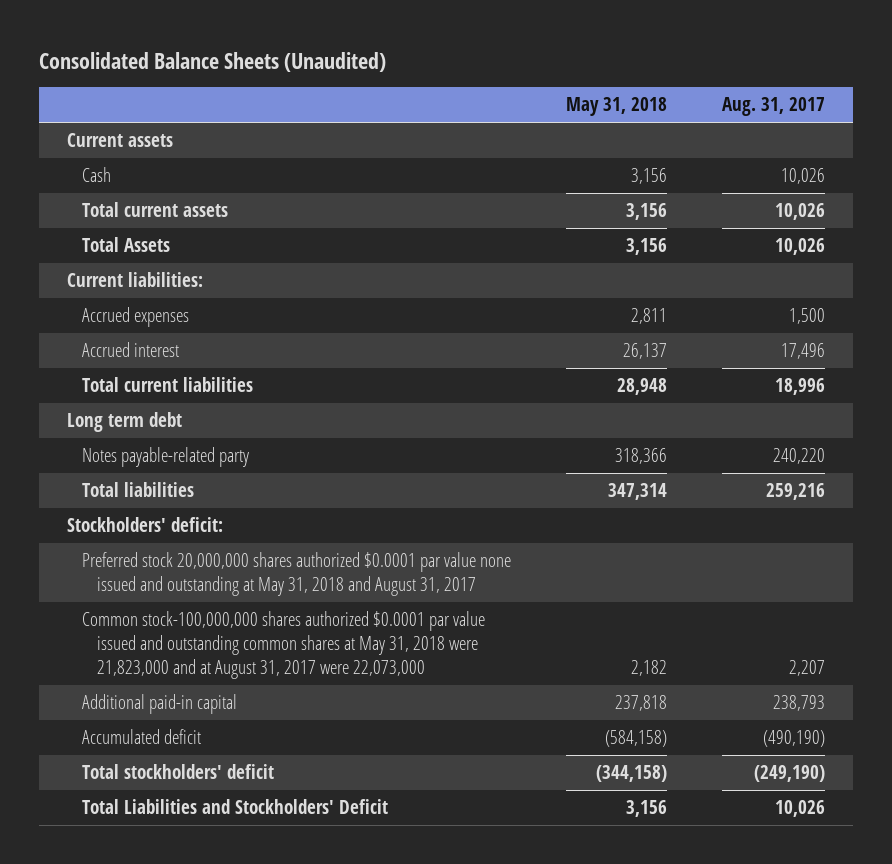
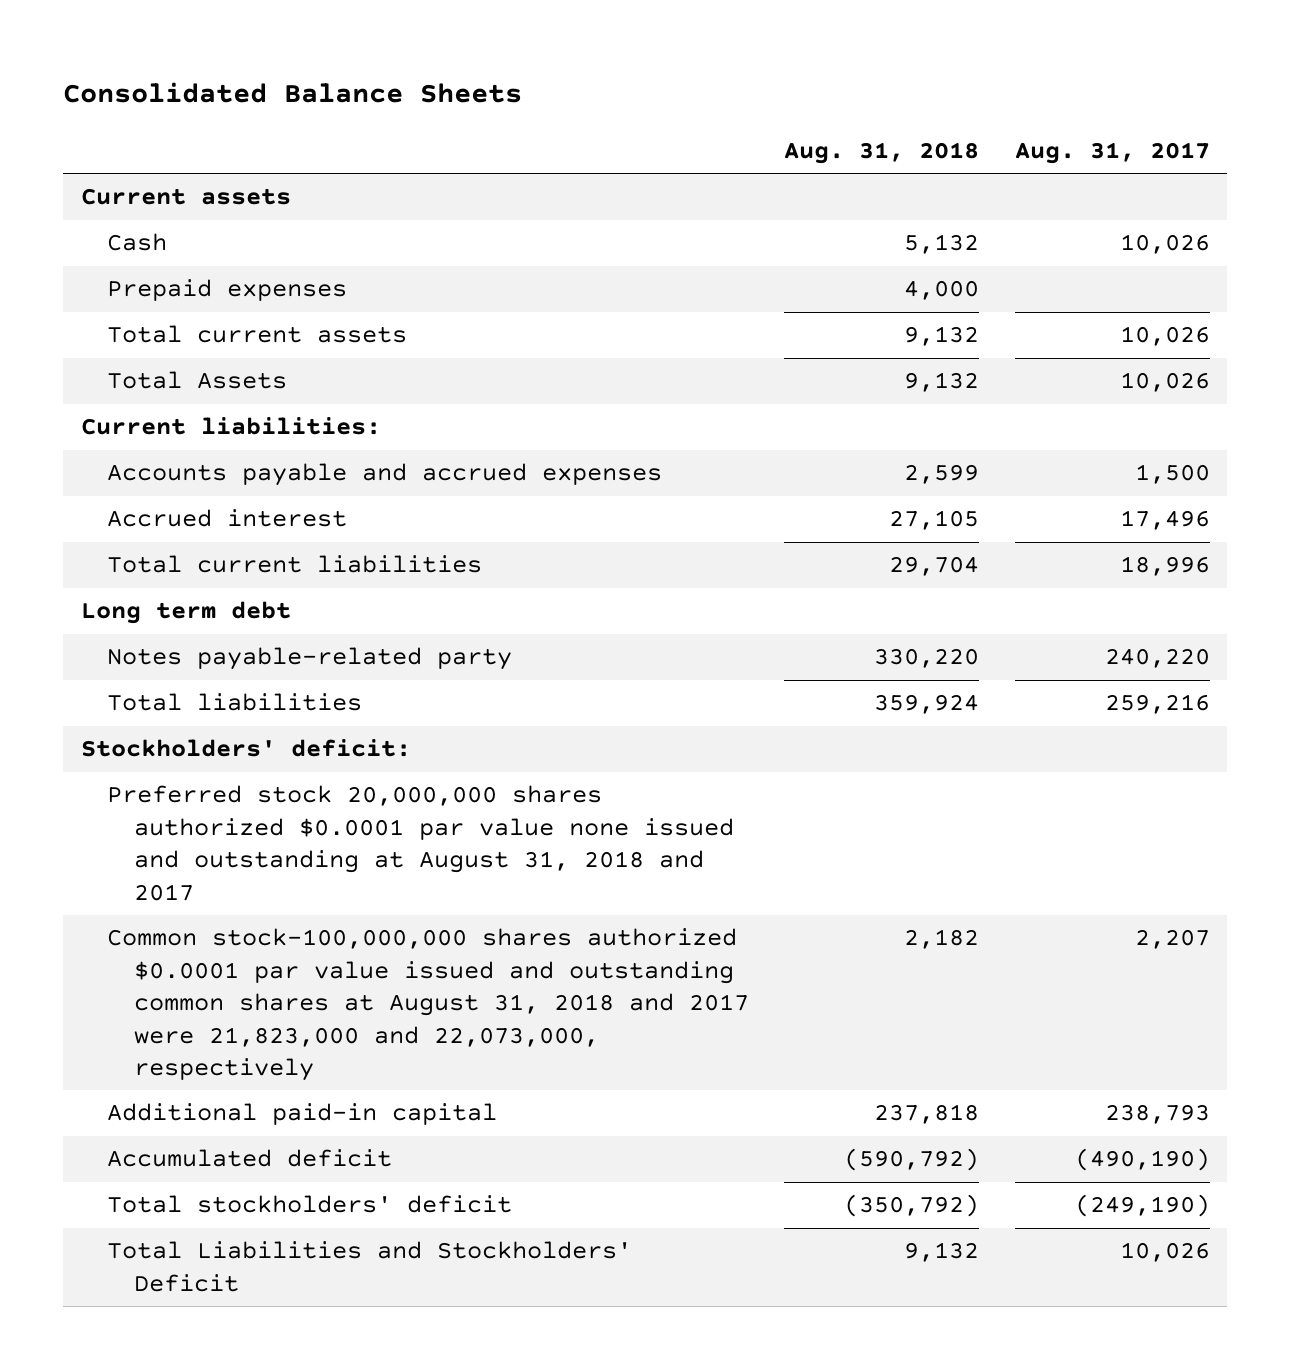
- Consolidated Balance Sheets (Unaudited)
+ Consolidated Balance Sheets
- | May 31, 2018 | Aug. 31, 2017
+ | Aug. 31, 2018 | Aug. 31, 2017
+ Prepaid expenses | 4,000 |
- Accrued expenses | 2,811 | 1,500
+ Accounts payable and accrued expenses | 2,599 | 1,500
- Preferred stock 20,000,000 shares authorized $0.0001 par value none issued and outstanding at May 31, 2018 and August 31, 2017
- Common stock-100,000,000 shares authorized $0.0001 par value issued and outstanding common shares at May 31, 2018 were 21,823,000 and at August 31, 2017 were 22,073,000 | 2,182 | 2,207
+ Preferred stock 20,000,000 shares authorized $0.0001 par value none issued and outstanding at August 31, 2018 and 2017
+ Common stock-100,000,000 shares authorized $0.0001 par value issued and outstanding common shares at August 31, 2018 and 2017 were 21,823,000 and 22,073,000, respectively | 2,182 | 2,207

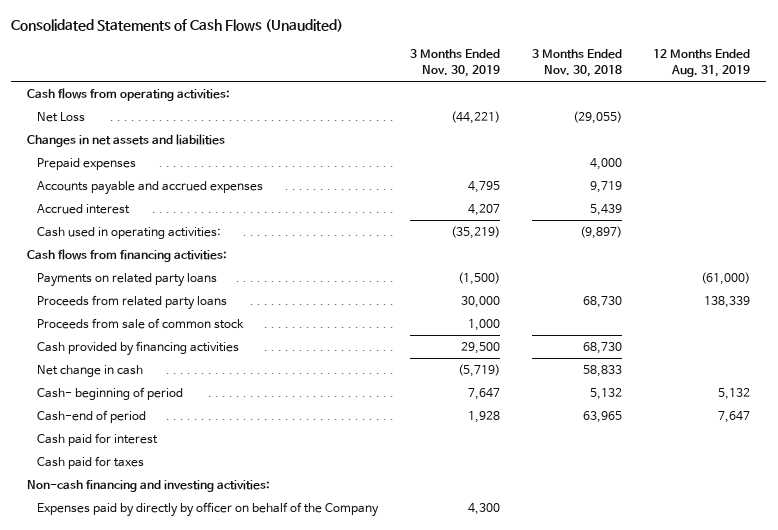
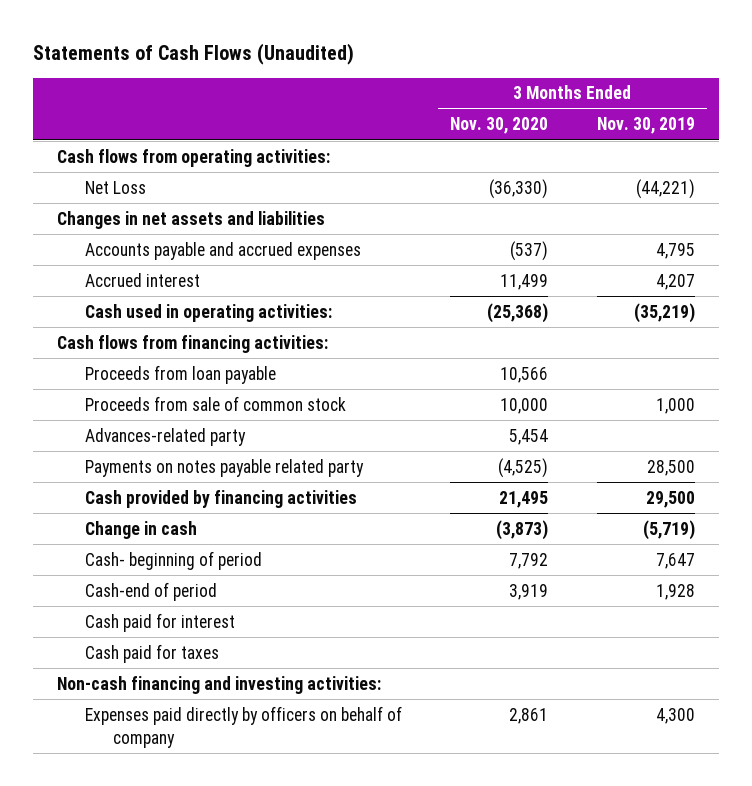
- Consolidated Statements of Cash Flows (Unaudited)
+ Statements of Cash Flows (Unaudited)
- | 3 Months Ended Nov. 30, 2019 | 3 Months Ended Nov. 30, 2018 | 12 Months Ended Aug. 31, 2019
+ | 3 Months Ended Nov. 30, 2020 | 3 Months Ended Nov. 30, 2019
- Prepaid expenses | | 4,000 |
- Payments on related party loans | (1,500) | | (61,000)
- Proceeds from related party loans | 30,000 | 68,730 | 138,339
+ Proceeds from loan payable | 10,566 |
+ Advances-related party | 5,454 |
+ Payments on notes payable related party | (4,525) | 28,500
- Net change in cash | (5,719) | 58,833 |
+ Change in cash | (3,873) | (5,719)
- Expenses paid by directly by officer on behalf of the Company | 4,300 | |
+ Expenses paid directly by officers on behalf of company | 2,861 | 4,300

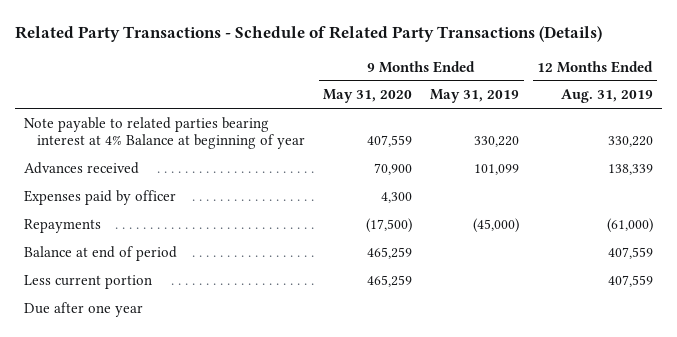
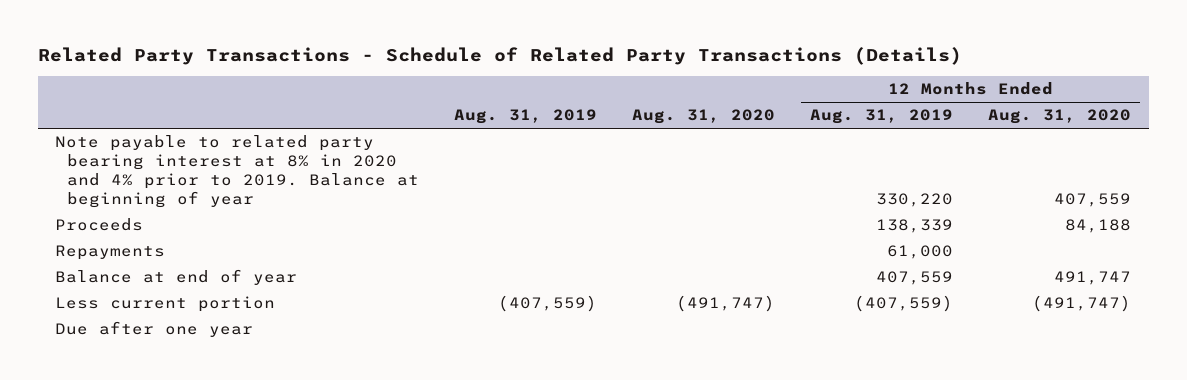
- | 9 Months Ended May 31, 2020 | 9 Months Ended May 31, 2019 | 12 Months Ended Aug. 31, 2019
+ | Aug. 31, 2019 | Aug. 31, 2020 | 12 Months Ended Aug. 31, 2019 | 12 Months Ended Aug. 31, 2020
- Note payable to related parties bearing interest at 4% Balance at beginning of year | 407,559 | 330,220 | 330,220
- Advances received | 70,900 | 101,099 | 138,339
- Expenses paid by officer | 4,300 | |
- Repayments | (17,500) | (45,000) | (61,000)
- Balance at end of period | 465,259 | | 407,559
- Less current portion | 465,259 | | 407,559
+ Note payable to related party bearing interest at 8% in 2020 and 4% prior to 2019. Balance at beginning of year | | | 330,220 | 407,559
+ Proceeds | | | 138,339 | 84,188
+ Repayments | | | 61,000 |
+ Balance at end of year | | | 407,559 | 491,747
+ Less current portion | (407,559) | (491,747) | (407,559) | (491,747)

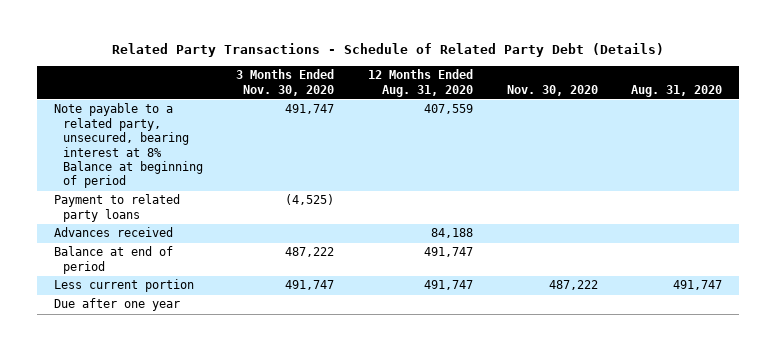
- Related Party Transactions - Schedule of Related Party Transactions (Details)
+ Related Party Transactions - Schedule of Related Party Debt (Details)
- | Aug. 31, 2019 | Aug. 31, 2020 | 12 Months Ended Aug. 31, 2019 | 12 Months Ended Aug. 31, 2020
+ | 3 Months Ended Nov. 30, 2020 | 12 Months Ended Aug. 31, 2020 | Nov. 30, 2020 | Aug. 31, 2020
- Note payable to related party bearing interest at 8% in 2020 and 4% prior to 2019. Balance at beginning of year | | | 330,220 | 407,559
- Proceeds | | | 138,339 | 84,188
- Repayments | | | 61,000 |
- Balance at end of year | | | 407,559 | 491,747
- Less current portion | (407,559) | (491,747) | (407,559) | (491,747)
+ Note payable to a related party, unsecured, bearing interest at 8% Balance at beginning of period | 491,747 | 407,559 | |
+ Payment to related party loans | (4,525) | | |
+ Advances received | | 84,188 | |
+ Balance at end of period | 487,222 | 491,747 | |
+ Less current portion | 491,747 | 491,747 | 487,222 | 491,747

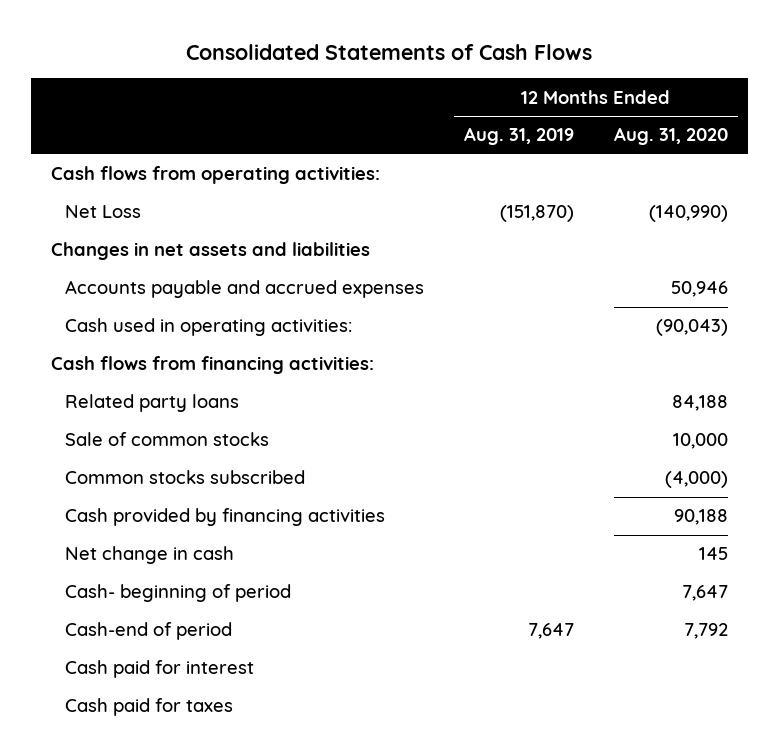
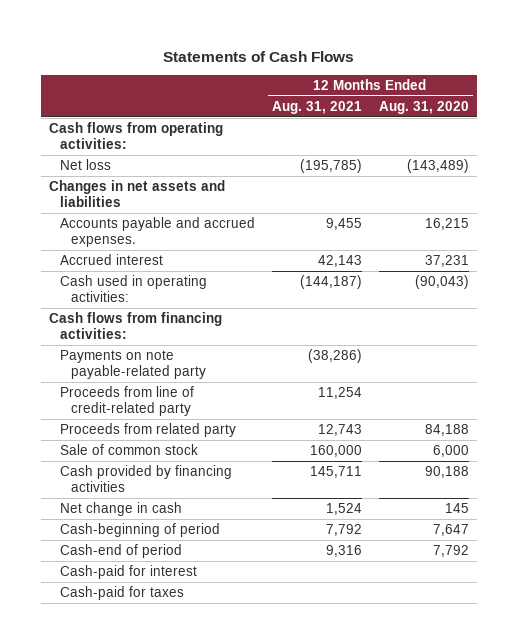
- Consolidated Statements of Cash Flows
+ Statements of Cash Flows
- | 12 Months Ended Aug. 31, 2019 | 12 Months Ended Aug. 31, 2020
+ | 12 Months Ended Aug. 31, 2021 | 12 Months Ended Aug. 31, 2020
- Net Loss | (151,870) | (140,990)
+ Net loss | (195,785) | (143,489)
- Accounts payable and accrued expenses | | 50,946
+ Accounts payable and accrued expenses. | 9,455 | 16,215
+ Accrued interest | 42,143 | 37,231
- Related party loans | | 84,188
- Sale of common stocks | | 10,000
- Common stocks subscribed | | (4,000)
+ Payments on note payable-related party | (38,286) |
+ Proceeds from line of credit-related party | 11,254 |
+ Proceeds from related party | 12,743 | 84,188
+ Sale of common stock | 160,000 | 6,000
- Cash- beginning of period | | 7,647
+ Cash-beginning of period | 7,792 | 7,647
- Cash paid for interest
- Cash paid for taxes
+ Cash-paid for interest
+ Cash-paid for taxes

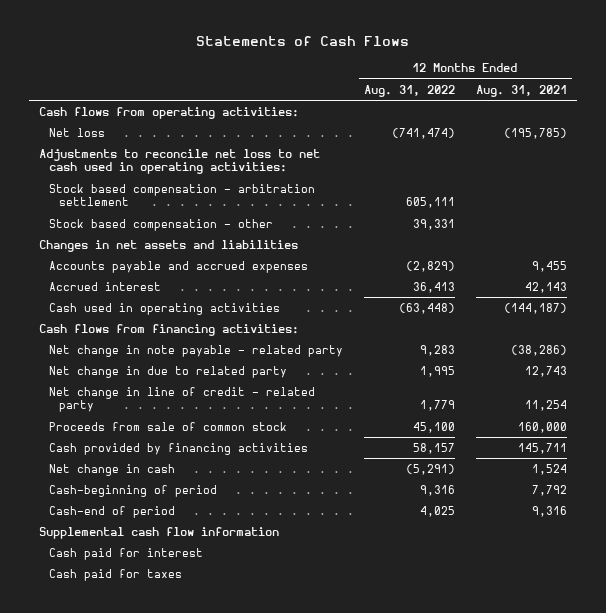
- | 12 Months Ended Aug. 31, 2021 | 12 Months Ended Aug. 31, 2020
+ | 12 Months Ended Aug. 31, 2022 | 12 Months Ended Aug. 31, 2021
+ Adjustments to reconcile net loss to net cash used in operating activities:
+ Stock based compensation - arbitration settlement | 605,111 |
+ Stock based compensation - other | 39,331 |
- Accounts payable and accrued expenses. | 9,455 | 16,215
+ Accounts payable and accrued expenses | (2,829) | 9,455
- Cash used in operating activities: | (144,187) | (90,043)
+ Cash used in operating activities | (63,448) | (144,187)
- Payments on note payable-related party | (38,286) |
- Proceeds from line of credit-related party | 11,254 |
- Proceeds from related party | 12,743 | 84,188
- Sale of common stock | 160,000 | 6,000
+ Net change in note payable - related party | 9,283 | (38,286)
+ Net change in due to related party | 1,995 | 12,743
+ Net change in line of credit - related party | 1,779 | 11,254
+ Proceeds from sale of common stock | 45,100 | 160,000
- Cash-paid for interest
- Cash-paid for taxes
+ Supplemental cash flow information
+ Cash paid for interest
+ Cash paid for taxes

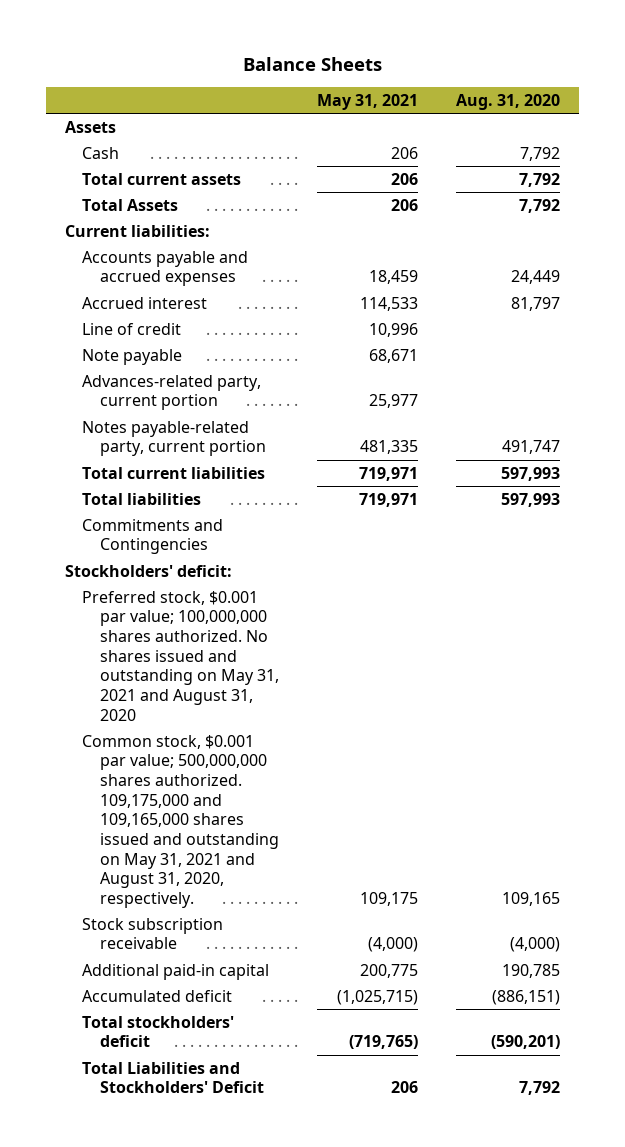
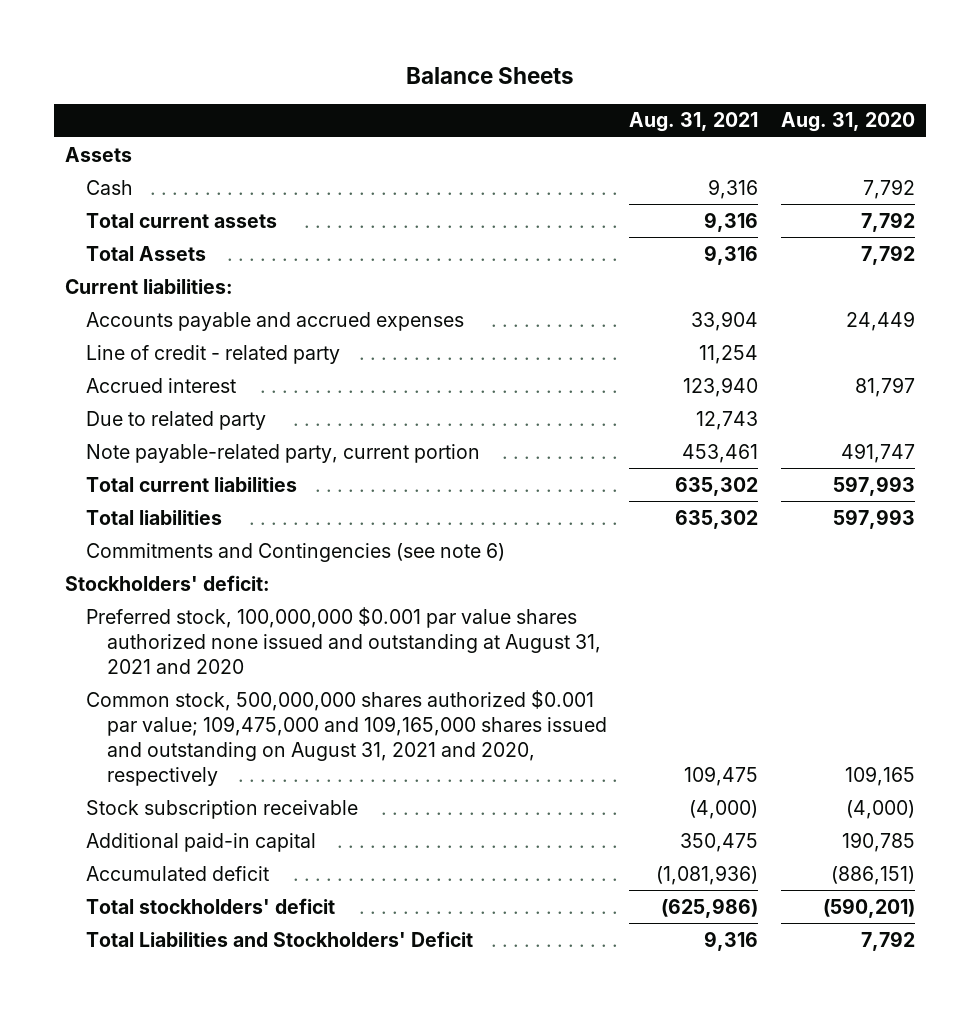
- | May 31, 2021 | Aug. 31, 2020
+ | Aug. 31, 2021 | Aug. 31, 2020
+ Line of credit - related party | 11,254 |
- Line of credit | 10,996 |
- Note payable | 68,671 |
- Advances-related party, current portion | 25,977 |
- Notes payable-related party, current portion | 481,335 | 491,747
+ Due to related party | 12,743 |
+ Note payable-related party, current portion | 453,461 | 491,747
- Commitments and Contingencies
+ Commitments and Contingencies (see note 6)
- Preferred stock, $0.001 par value; 100,000,000 shares authorized. No shares issued and outstanding on May 31, 2021 and August 31, 2020
- Common stock, $0.001 par value; 500,000,000 shares authorized. 109,175,000 and 109,165,000 shares issued and outstanding on May 31, 2021 and August 31, 2020, respectively. | 109,175 | 109,165
+ Preferred stock, 100,000,000 $0.001 par value shares authorized none issued and outstanding at August 31, 2021 and 2020
+ Common stock, 500,000,000 shares authorized $0.001 par value; 109,475,000 and 109,165,000 shares issued and outstanding on August 31, 2021 and 2020, respectively | 109,475 | 109,165

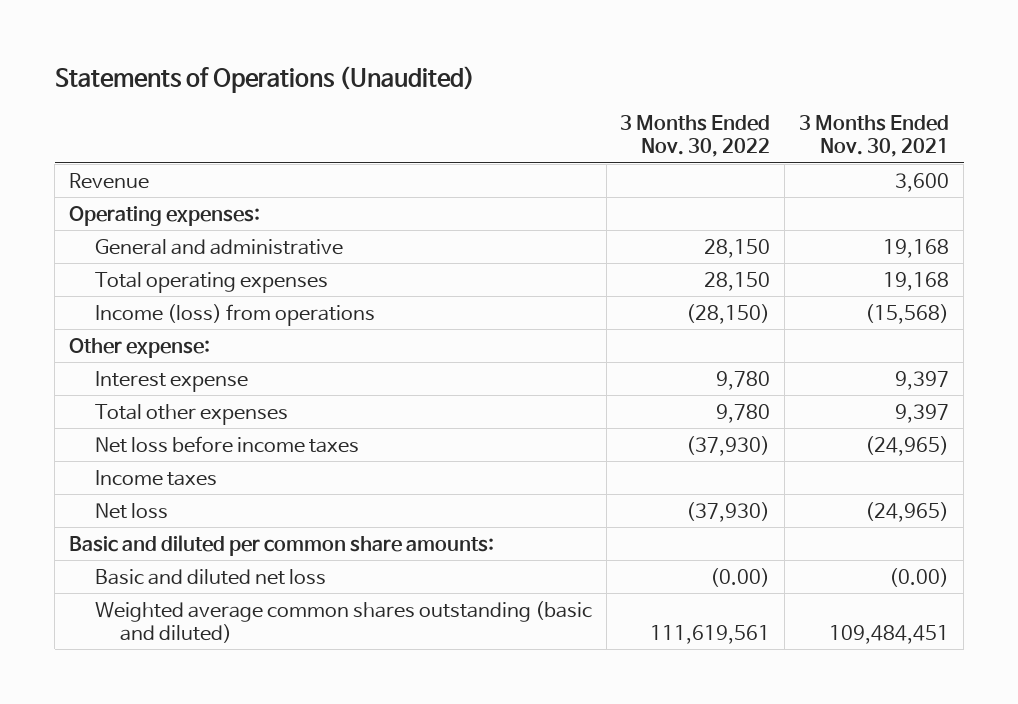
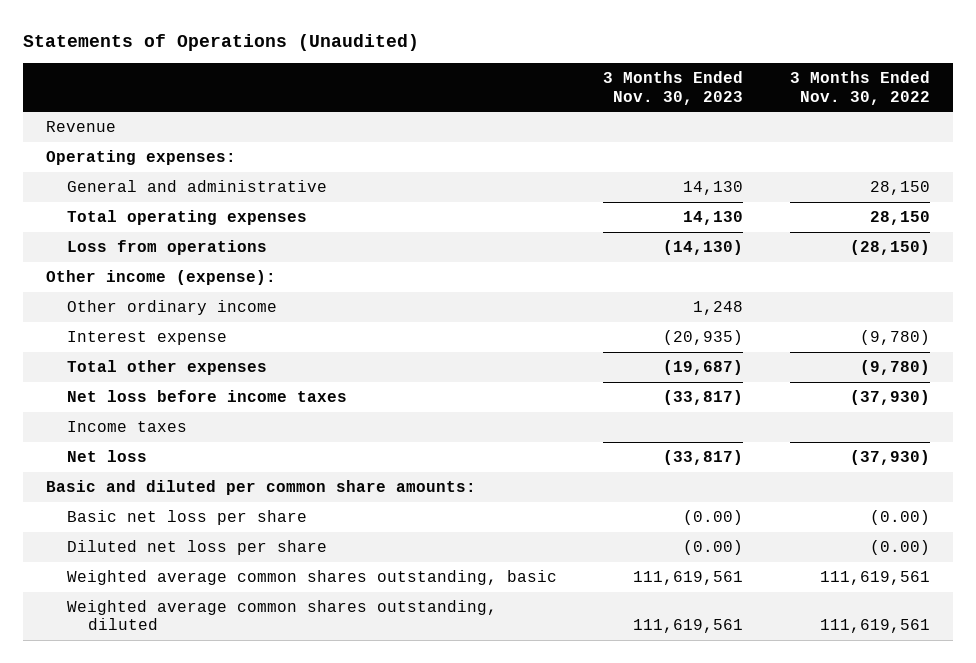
- | 3 Months Ended Nov. 30, 2022 | 3 Months Ended Nov. 30, 2021
+ | 3 Months Ended Nov. 30, 2023 | 3 Months Ended Nov. 30, 2022
- Income (loss) from operations | (28,150) | (15,568)
- Other expense:
- Interest expense | 9,780 | 9,397
- Total other expenses | 9,780 | 9,397
+ Loss from operations | (14,130) | (28,150)
+ Other income (expense):
+ Other ordinary income | 1,248 |
+ Interest expense | (20,935) | (9,780)
+ Total other expenses | (19,687) | (9,780)
- Basic and diluted net loss | (0.00) | (0.00)
- Weighted average common shares outstanding (basic and diluted) | 111,619,561 | 109,484,451
+ Basic net loss per share | (0.00) | (0.00)
+ Diluted net loss per share | (0.00) | (0.00)
+ Weighted average common shares outstanding, basic | 111,619,561 | 111,619,561
+ Weighted average common shares outstanding, diluted | 111,619,561 | 111,619,561

